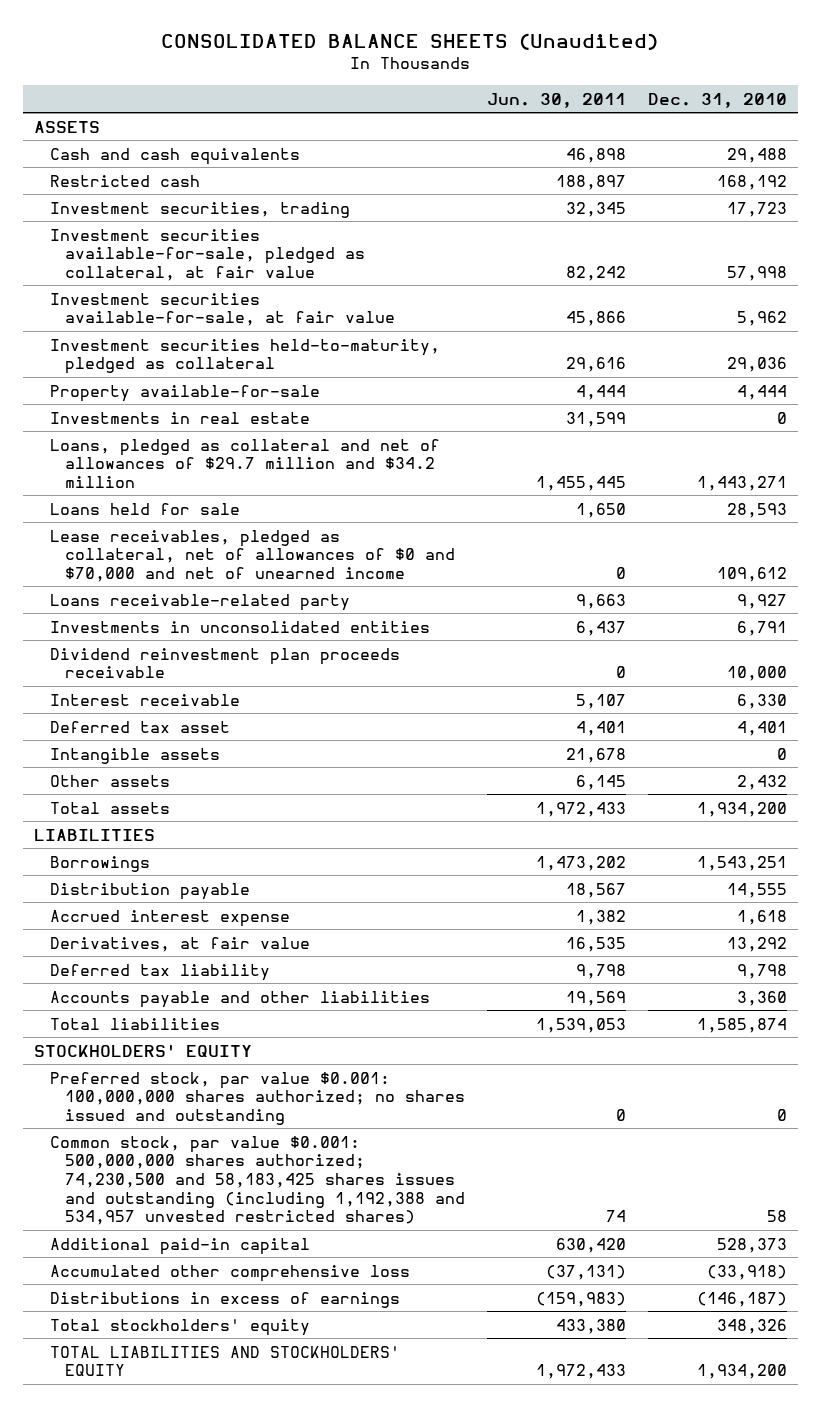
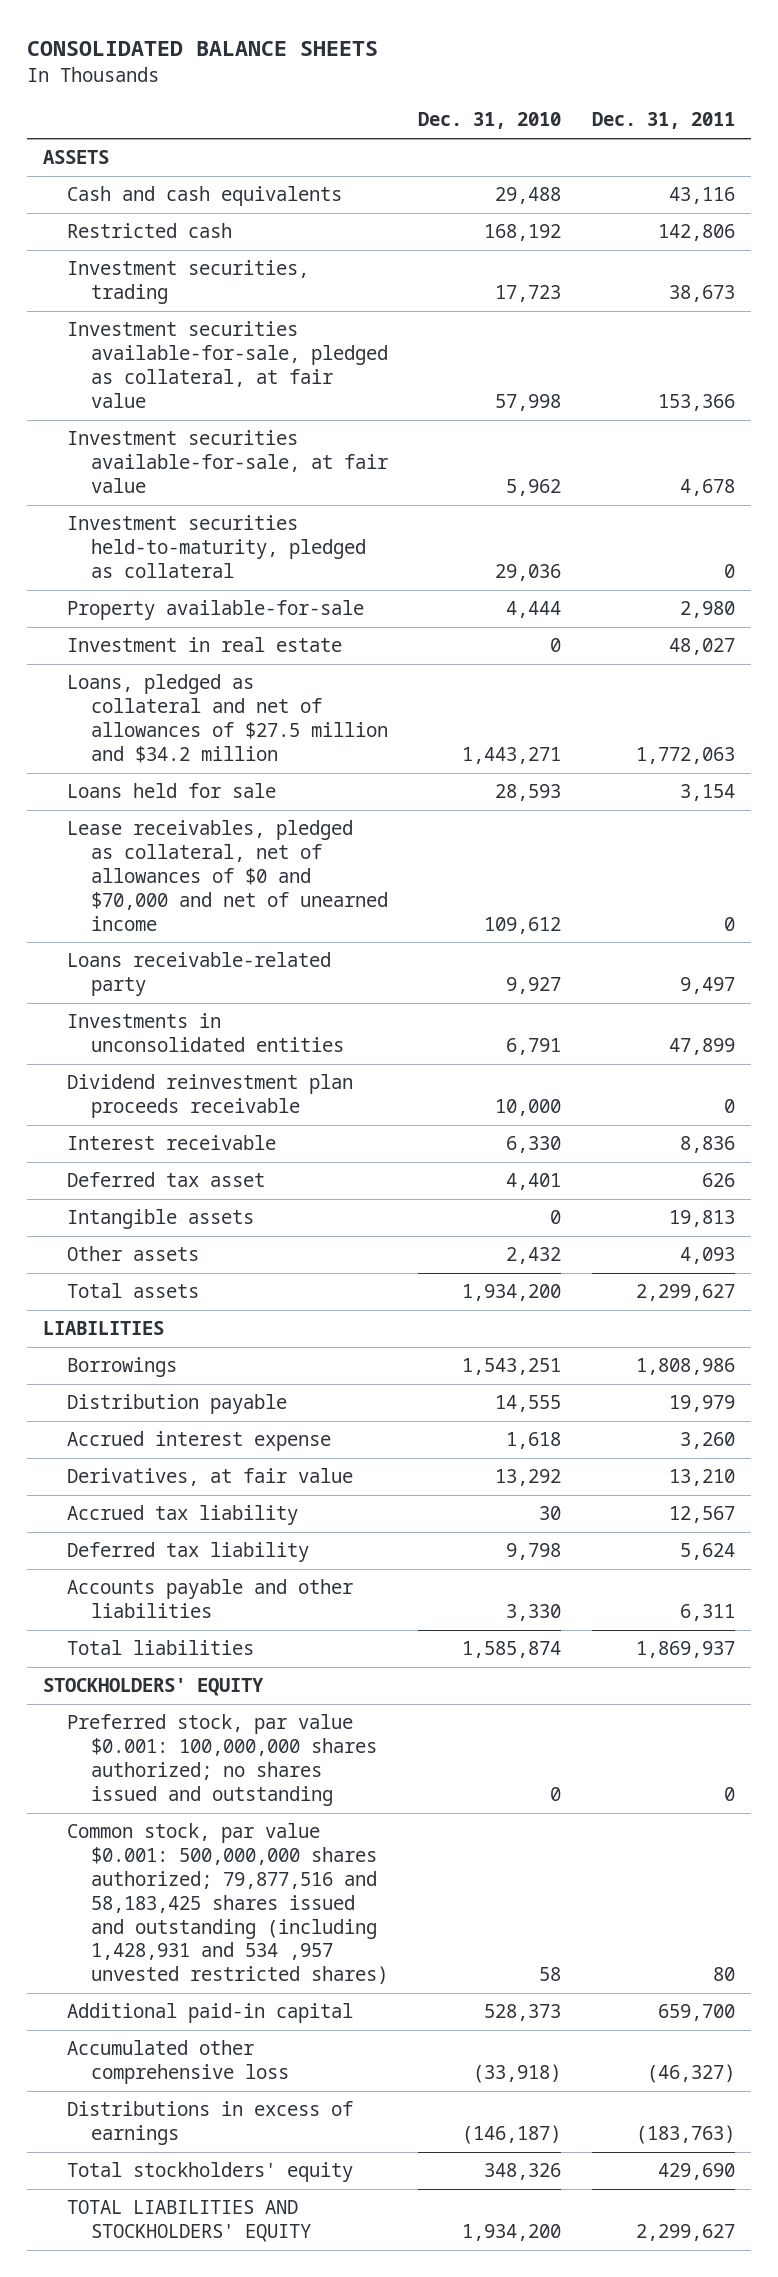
- CONSOLIDATED BALANCE SHEETS (Unaudited)
+ CONSOLIDATED BALANCE SHEETS
- | Jun. 30, 2011 | Dec. 31, 2010
+ | Dec. 31, 2010 | Dec. 31, 2011
- Investments in real estate | 31,599 | 0
- Loans, pledged as collateral and net of allowances of $29.7 million and $34.2 million | 1,455,445 | 1,443,271
+ Investment in real estate | 0 | 48,027
+ Loans, pledged as collateral and net of allowances of $27.5 million and $34.2 million | 1,443,271 | 1,772,063
+ Accrued tax liability | 30 | 12,567
- Accounts payable and other liabilities | 19,569 | 3,360
+ Accounts payable and other liabilities | 3,330 | 6,311
- Common stock, par value $0.001: 500,000,000 shares authorized; 74,230,500 and 58,183,425 shares issues and outstanding (including 1,192,388 and 534,957 unvested restricted shares) | 74 | 58
+ Common stock, par value $0.001: 500,000,000 shares authorized; 79,877,516 and 58,183,425 shares issued and outstanding (including 1,428,931 and 534 ,957 unvested restricted shares) | 58 | 80

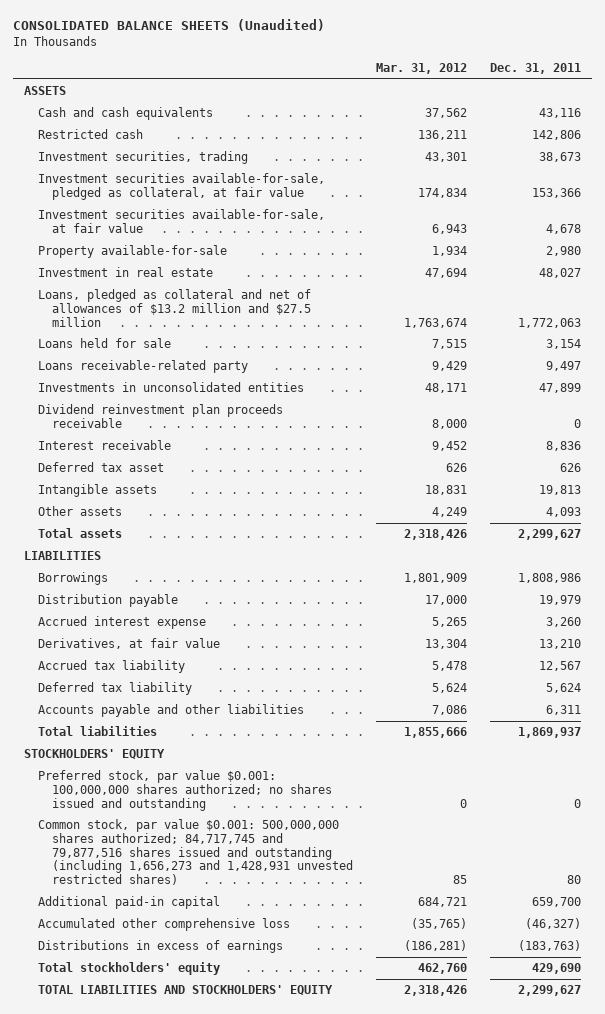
- CONSOLIDATED BALANCE SHEETS
+ CONSOLIDATED BALANCE SHEETS (Unaudited)
- | Dec. 31, 2010 | Dec. 31, 2011
+ | Mar. 31, 2012 | Dec. 31, 2011
- Investment securities held-to-maturity, pledged as collateral | 29,036 | 0
- Loans, pledged as collateral and net of allowances of $27.5 million and $34.2 million | 1,443,271 | 1,772,063
+ Loans, pledged as collateral and net of allowances of $13.2 million and $27.5 million | 1,763,674 | 1,772,063
- Lease receivables, pledged as collateral, net of allowances of $0 and $70,000 and net of unearned income | 109,612 | 0
- Common stock, par value $0.001: 500,000,000 shares authorized; 79,877,516 and 58,183,425 shares issued and outstanding (including 1,428,931 and 534 ,957 unvested restricted shares) | 58 | 80
+ Common stock, par value $0.001: 500,000,000 shares authorized; 84,717,745 and 79,877,516 shares issued and outstanding (including 1,656,273 and 1,428,931 unvested restricted shares) | 85 | 80

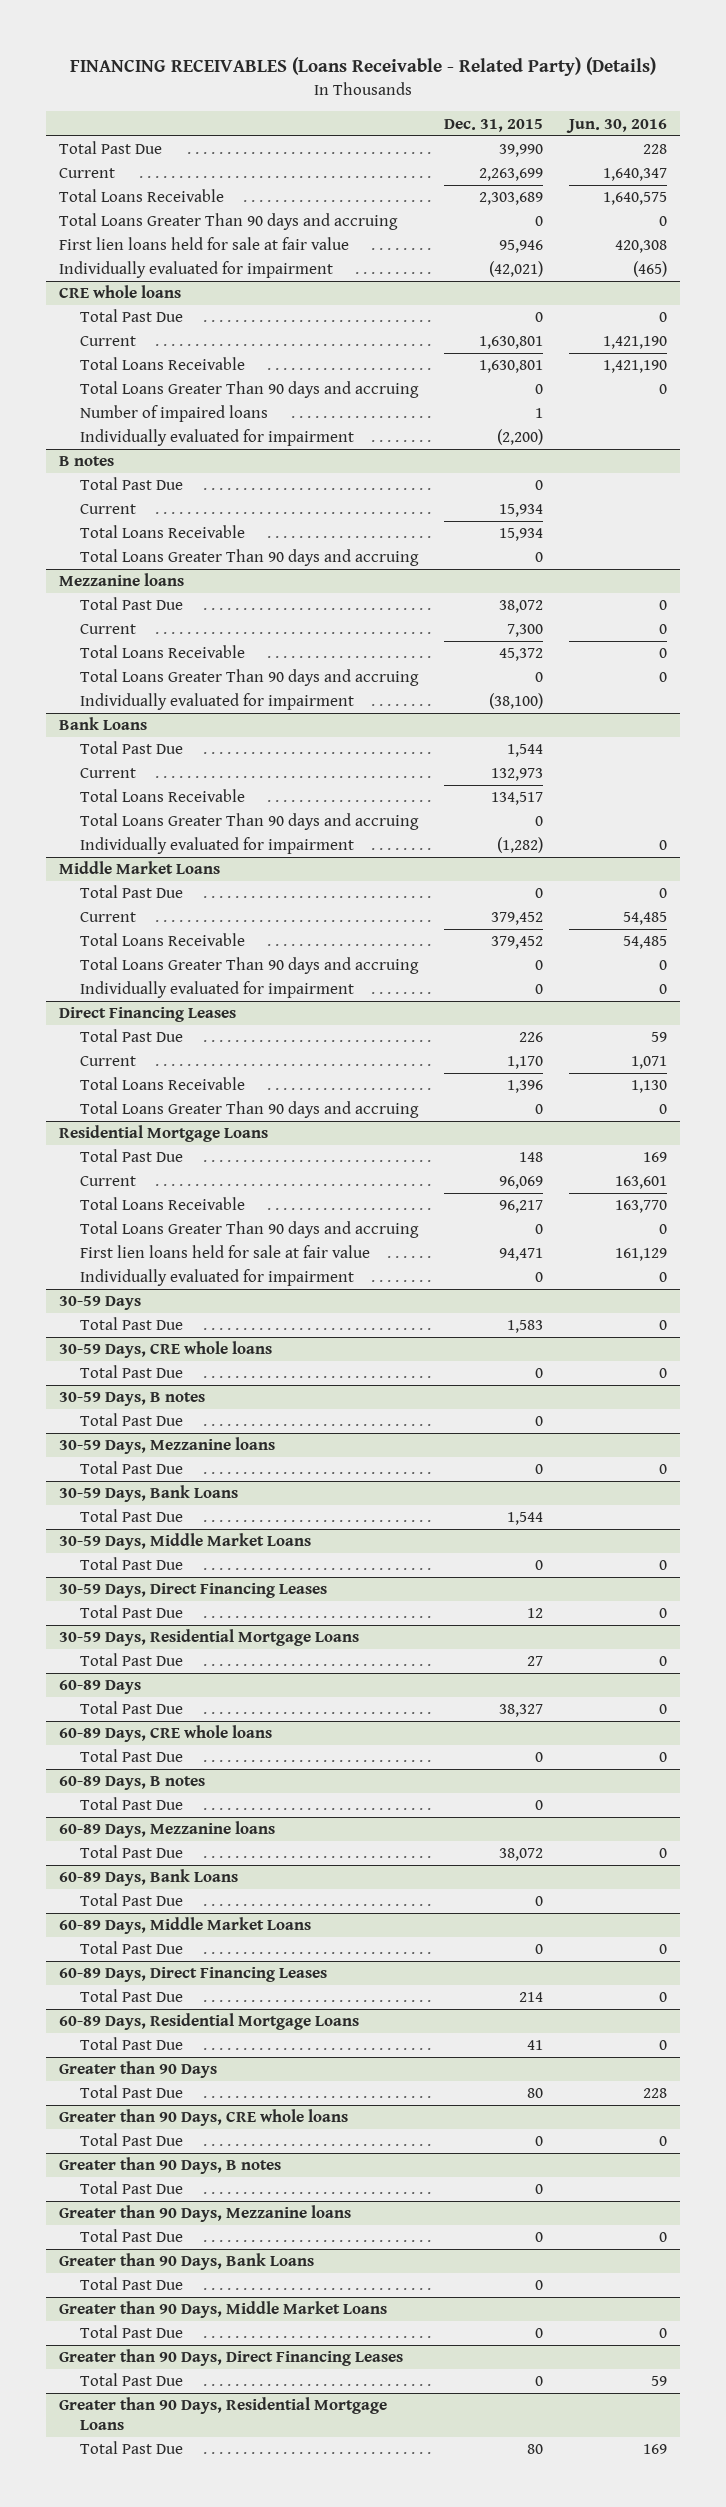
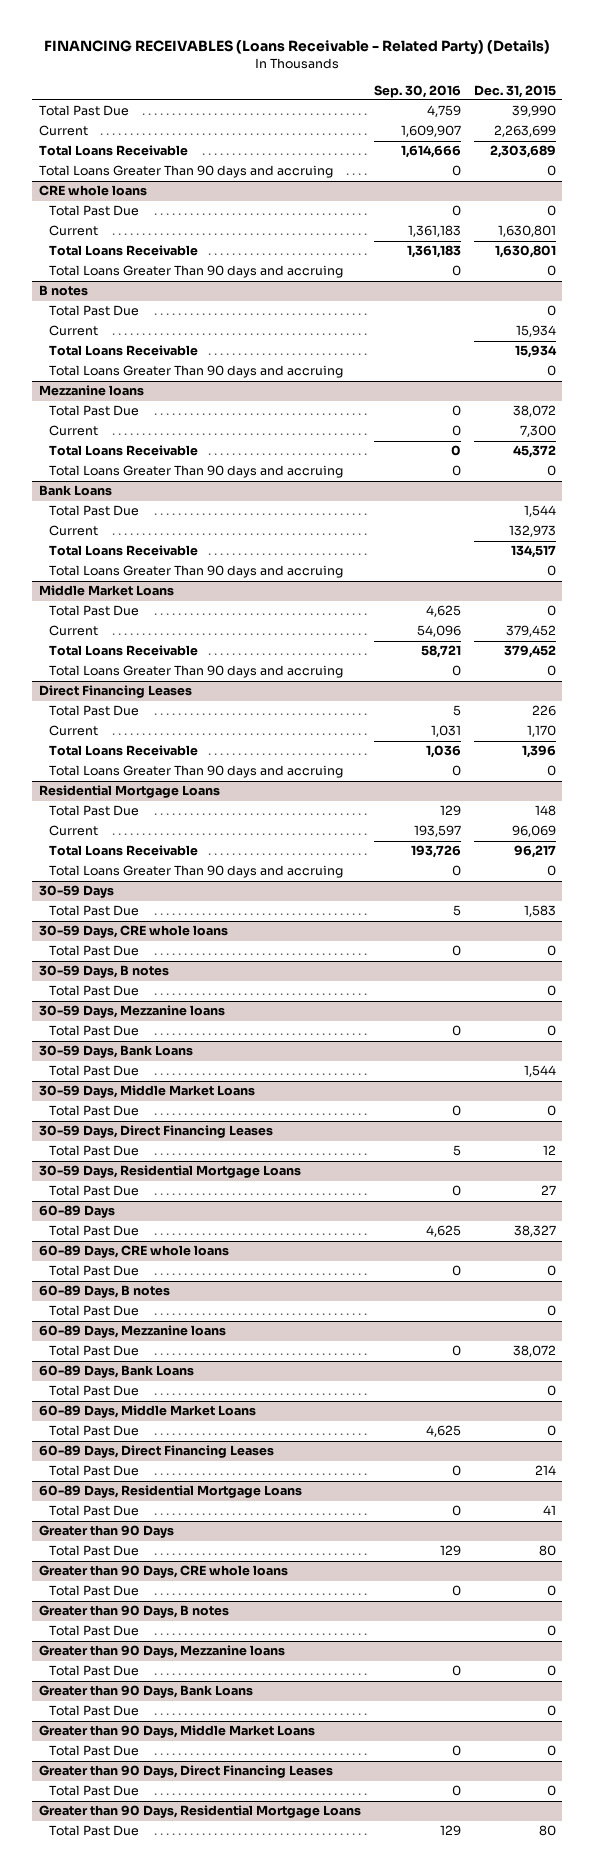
- | Dec. 31, 2015 | Jun. 30, 2016
+ | Sep. 30, 2016 | Dec. 31, 2015
- First lien loans held for sale at fair value | 95,946 | 420,308
- Individually evaluated for impairment | (42,021) | (465)
@ CRE whole loans
- Number of impaired loans | 1 |
- Individually evaluated for impairment | (2,200) |
@ Mezzanine loans
- Individually evaluated for impairment | (38,100) |
@ Bank Loans
- Individually evaluated for impairment | (1,282) | 0
@ Middle Market Loans
- Individually evaluated for impairment | 0 | 0
@ Residential Mortgage Loans
- First lien loans held for sale at fair value | 94,471 | 161,129
- Individually evaluated for impairment | 0 | 0

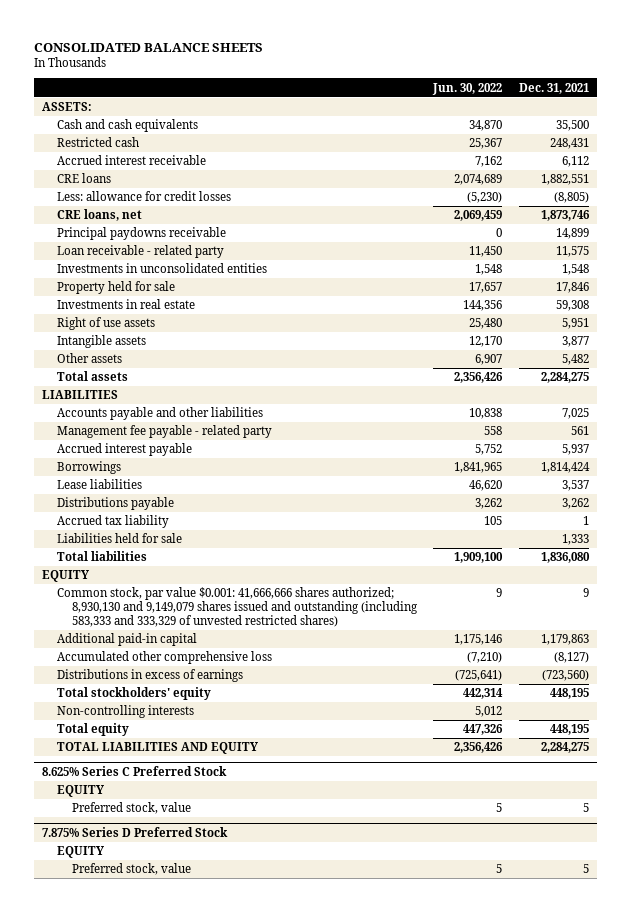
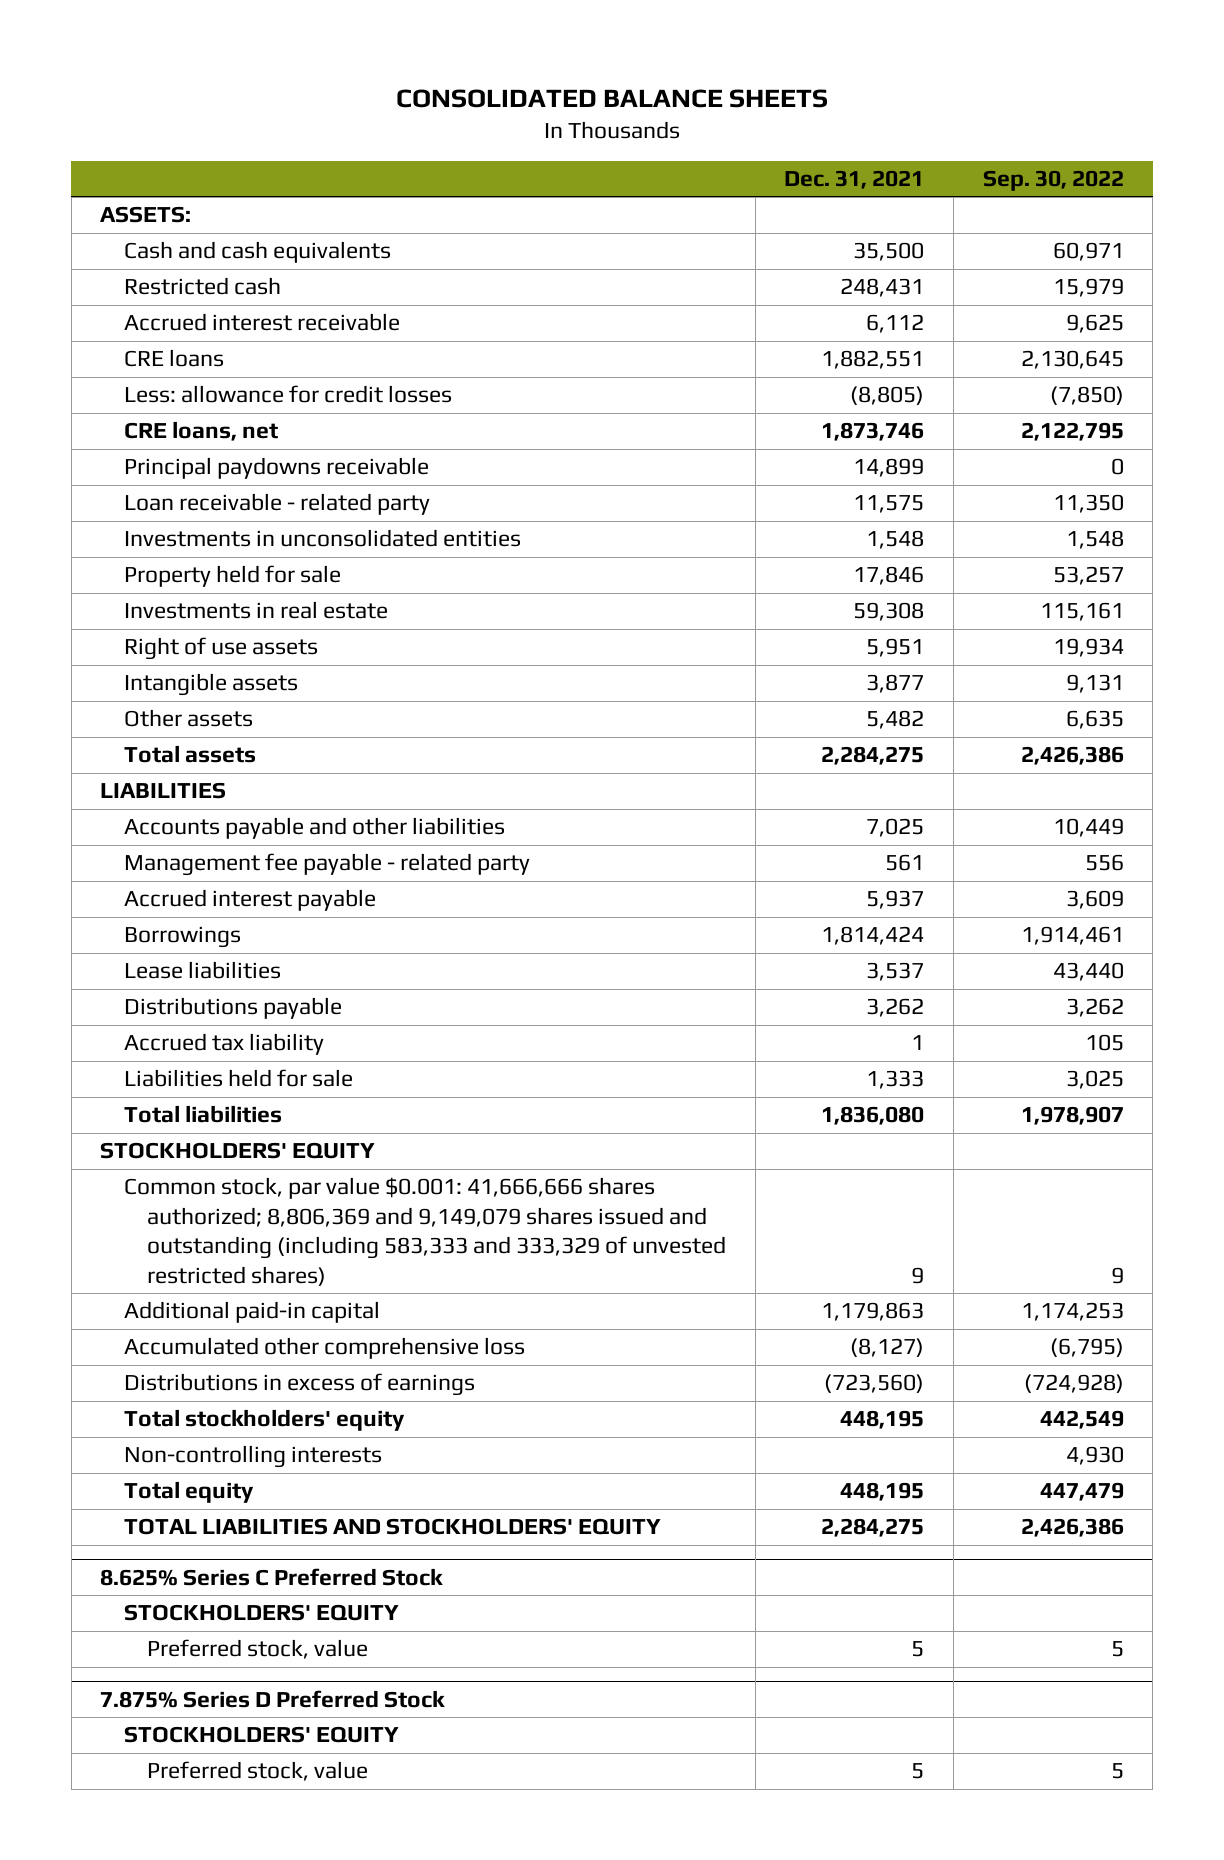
- | Jun. 30, 2022 | Dec. 31, 2021
+ | Dec. 31, 2021 | Sep. 30, 2022
- EQUITY
- Common stock, par value $0.001: 41,666,666 shares authorized; 8,930,130 and 9,149,079 shares issued and outstanding (including 583,333 and 333,329 of unvested restricted shares) | 9 | 9
+ STOCKHOLDERS' EQUITY
+ Common stock, par value $0.001: 41,666,666 shares authorized; 8,806,369 and 9,149,079 shares issued and outstanding (including 583,333 and 333,329 of unvested restricted shares) | 9 | 9
- TOTAL LIABILITIES AND EQUITY | 2,356,426 | 2,284,275
+ TOTAL LIABILITIES AND STOCKHOLDERS' EQUITY | 2,284,275 | 2,426,386
@ 8.625% Series C Preferred Stock
- EQUITY
+ STOCKHOLDERS' EQUITY
@ 7.875% Series D Preferred Stock
- EQUITY
+ STOCKHOLDERS' EQUITY

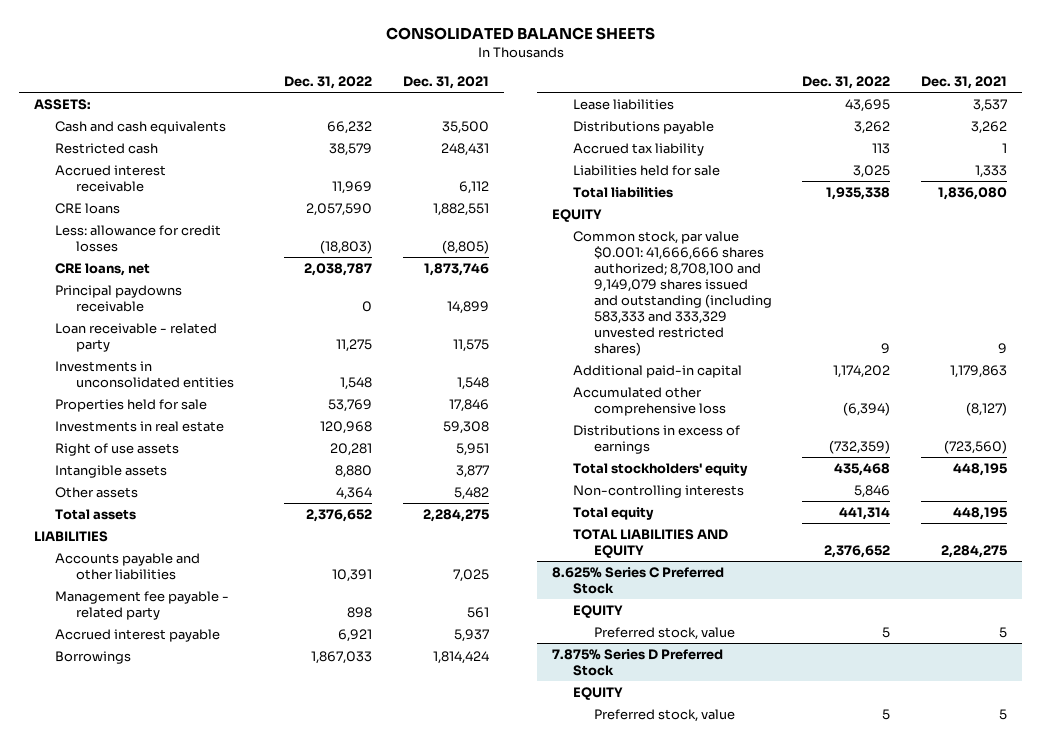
- | Dec. 31, 2021 | Sep. 30, 2022
+ | Dec. 31, 2022 | Dec. 31, 2021
- Property held for sale | 17,846 | 53,257
+ Properties held for sale | 53,769 | 17,846
- STOCKHOLDERS' EQUITY
- Common stock, par value $0.001: 41,666,666 shares authorized; 8,806,369 and 9,149,079 shares issued and outstanding (including 583,333 and 333,329 of unvested restricted shares) | 9 | 9
+ EQUITY
+ Common stock, par value $0.001: 41,666,666 shares authorized; 8,708,100 and 9,149,079 shares issued and outstanding (including 583,333 and 333,329 unvested restricted shares) | 9 | 9
- TOTAL LIABILITIES AND STOCKHOLDERS' EQUITY | 2,284,275 | 2,426,386
+ TOTAL LIABILITIES AND EQUITY | 2,376,652 | 2,284,275
@ 8.625% Series C Preferred Stock
- STOCKHOLDERS' EQUITY
+ EQUITY
@ 7.875% Series D Preferred Stock
- STOCKHOLDERS' EQUITY
+ EQUITY

